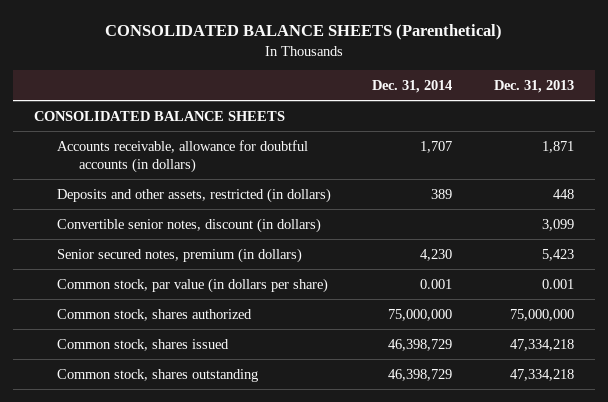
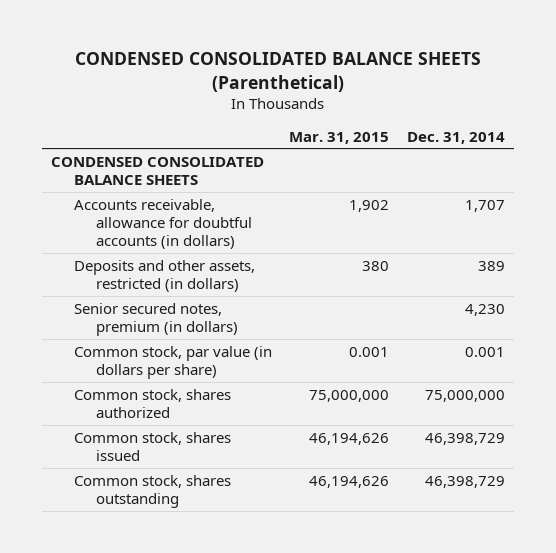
- CONSOLIDATED BALANCE SHEETS (Parenthetical)
+ CONDENSED CONSOLIDATED BALANCE SHEETS (Parenthetical)
- | Dec. 31, 2014 | Dec. 31, 2013
+ | Mar. 31, 2015 | Dec. 31, 2014
- CONSOLIDATED BALANCE SHEETS
+ CONDENSED CONSOLIDATED BALANCE SHEETS
- Convertible senior notes, discount (in dollars) | | 3,099

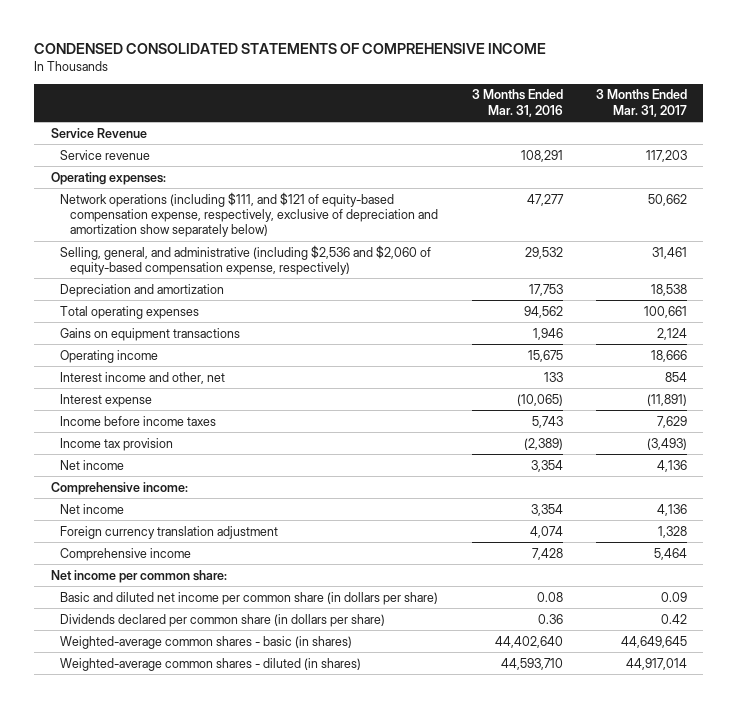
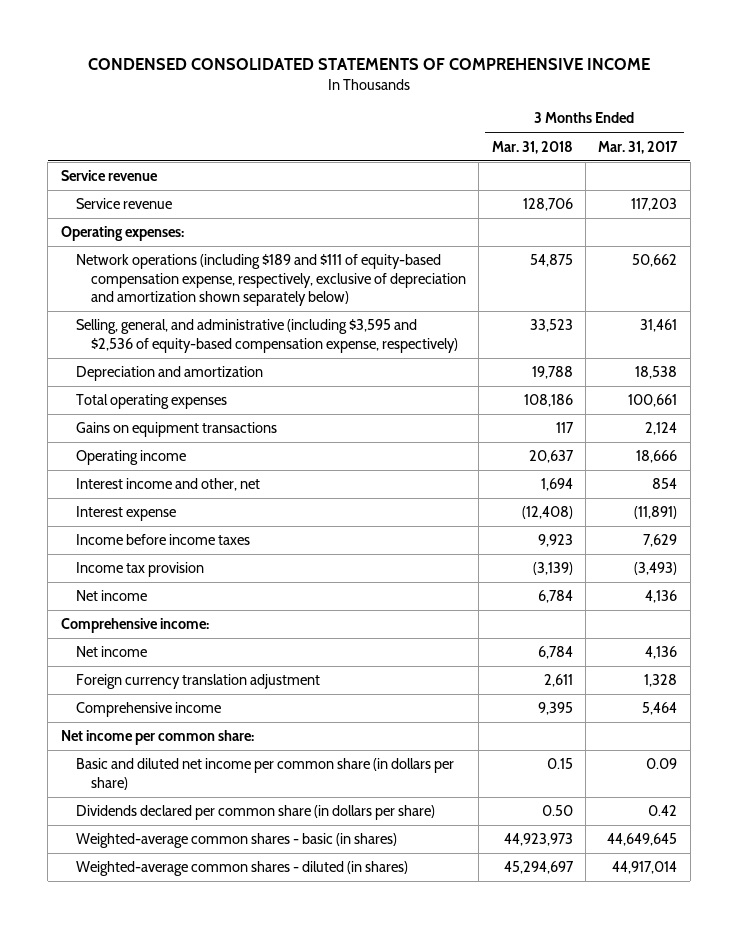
- | 3 Months Ended Mar. 31, 2016 | 3 Months Ended Mar. 31, 2017
+ | 3 Months Ended Mar. 31, 2018 | 3 Months Ended Mar. 31, 2017
- Service Revenue
+ Service revenue
- Network operations (including $111, and $121 of equity-based compensation expense, respectively, exclusive of depreciation and amortization show separately below) | 47,277 | 50,662
- Selling, general, and administrative (including $2,536 and $2,060 of equity-based compensation expense, respectively) | 29,532 | 31,461
+ Network operations (including $189 and $111 of equity-based compensation expense, respectively, exclusive of depreciation and amortization shown separately below) | 54,875 | 50,662
+ Selling, general, and administrative (including $3,595 and $2,536 of equity-based compensation expense, respectively) | 33,523 | 31,461

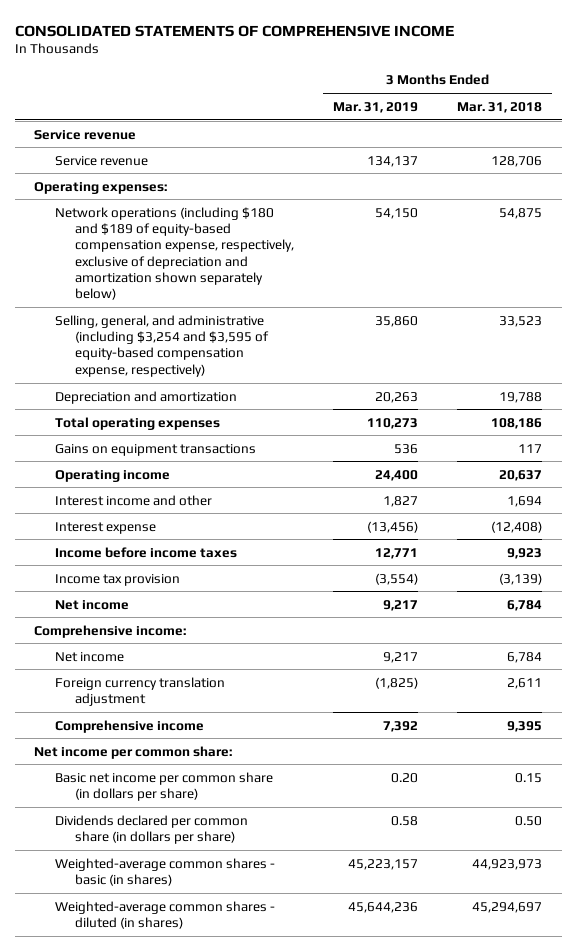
- CONDENSED CONSOLIDATED STATEMENTS OF COMPREHENSIVE INCOME
+ CONSOLIDATED STATEMENTS OF COMPREHENSIVE INCOME
- | 3 Months Ended Mar. 31, 2018 | 3 Months Ended Mar. 31, 2017
+ | 3 Months Ended Mar. 31, 2019 | 3 Months Ended Mar. 31, 2018
- Network operations (including $189 and $111 of equity-based compensation expense, respectively, exclusive of depreciation and amortization shown separately below) | 54,875 | 50,662
- Selling, general, and administrative (including $3,595 and $2,536 of equity-based compensation expense, respectively) | 33,523 | 31,461
+ Network operations (including $180 and $189 of equity-based compensation expense, respectively, exclusive of depreciation and amortization shown separately below) | 54,150 | 54,875
+ Selling, general, and administrative (including $3,254 and $3,595 of equity-based compensation expense, respectively) | 35,860 | 33,523
- Interest income and other, net | 1,694 | 854
+ Interest income and other | 1,827 | 1,694
- Basic and diluted net income per common share (in dollars per share) | 0.15 | 0.09
+ Basic net income per common share (in dollars per share) | 0.20 | 0.15

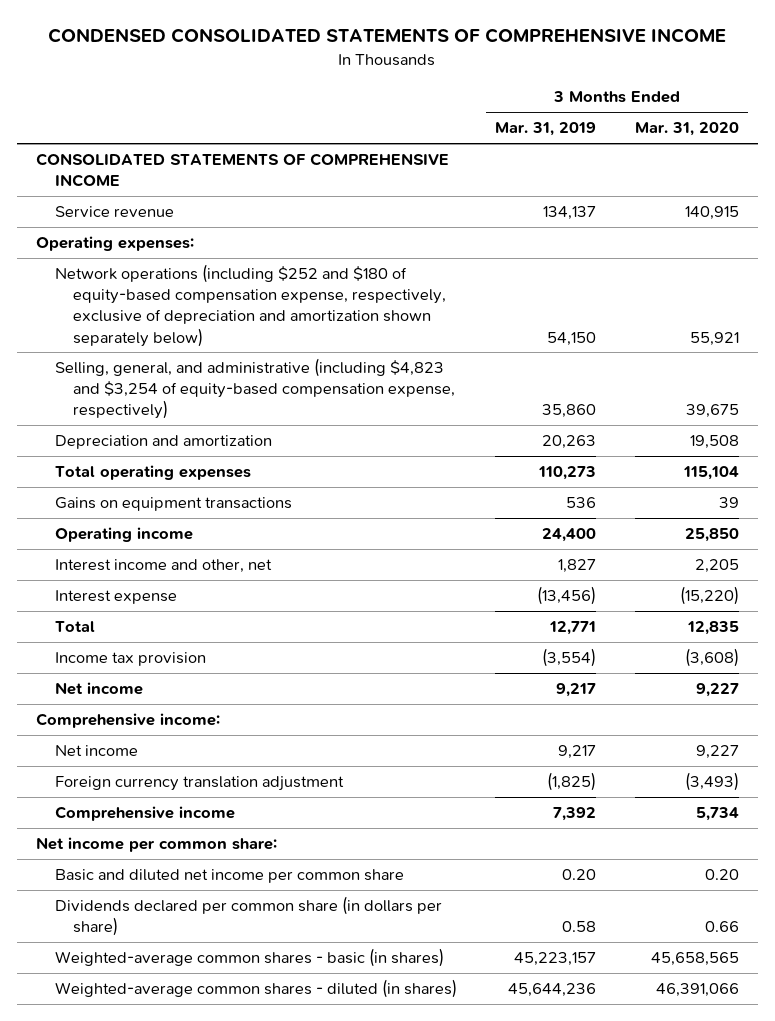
- CONSOLIDATED STATEMENTS OF COMPREHENSIVE INCOME
+ CONDENSED CONSOLIDATED STATEMENTS OF COMPREHENSIVE INCOME
- | 3 Months Ended Mar. 31, 2019 | 3 Months Ended Mar. 31, 2018
+ | 3 Months Ended Mar. 31, 2019 | 3 Months Ended Mar. 31, 2020
- Service revenue
+ CONSOLIDATED STATEMENTS OF COMPREHENSIVE INCOME
- Network operations (including $180 and $189 of equity-based compensation expense, respectively, exclusive of depreciation and amortization shown separately below) | 54,150 | 54,875
- Selling, general, and administrative (including $3,254 and $3,595 of equity-based compensation expense, respectively) | 35,860 | 33,523
+ Network operations (including $252 and $180 of equity-based compensation expense, respectively, exclusive of depreciation and amortization shown separately below) | 54,150 | 55,921
+ Selling, general, and administrative (including $4,823 and $3,254 of equity-based compensation expense, respectively) | 35,860 | 39,675
- Interest income and other | 1,827 | 1,694
+ Interest income and other, net | 1,827 | 2,205
- Income before income taxes | 12,771 | 9,923
+ Total | 12,771 | 12,835
- Basic net income per common share (in dollars per share) | 0.20 | 0.15
+ Basic and diluted net income per common share | 0.20 | 0.20

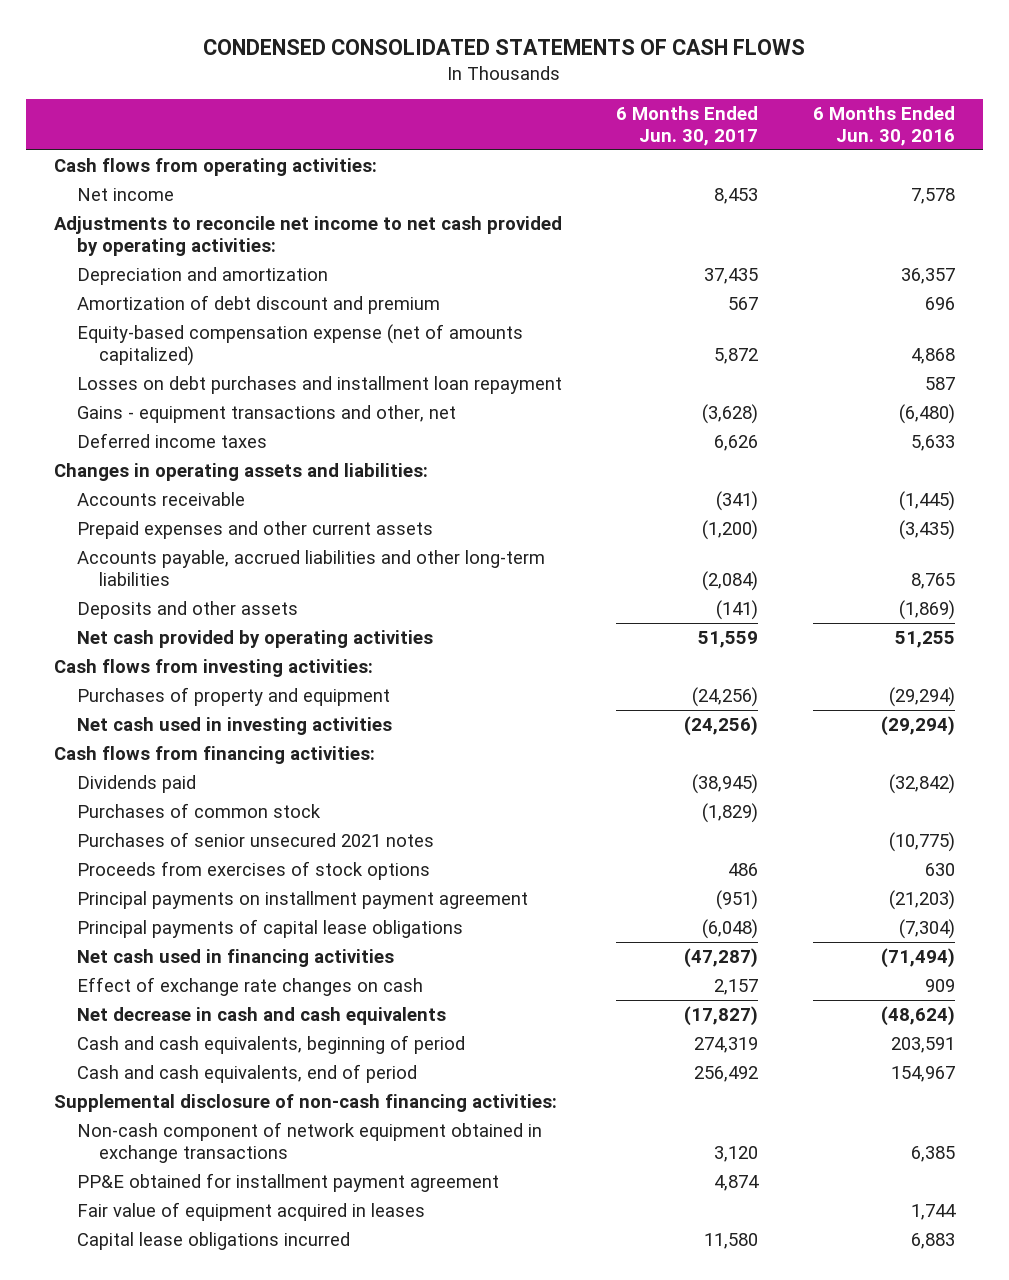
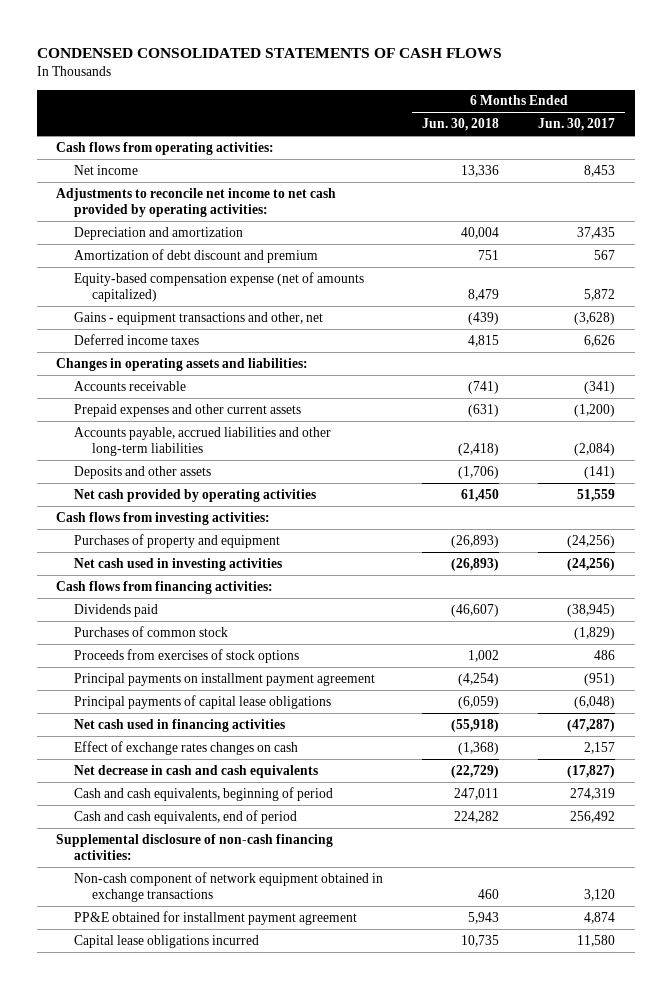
- | 6 Months Ended Jun. 30, 2017 | 6 Months Ended Jun. 30, 2016
+ | 6 Months Ended Jun. 30, 2018 | 6 Months Ended Jun. 30, 2017
- Losses on debt purchases and installment loan repayment | | 587
- Purchases of senior unsecured 2021 notes | | (10,775)
- Effect of exchange rate changes on cash | 2,157 | 909
+ Effect of exchange rates changes on cash | (1,368) | 2,157
- Fair value of equipment acquired in leases | | 1,744

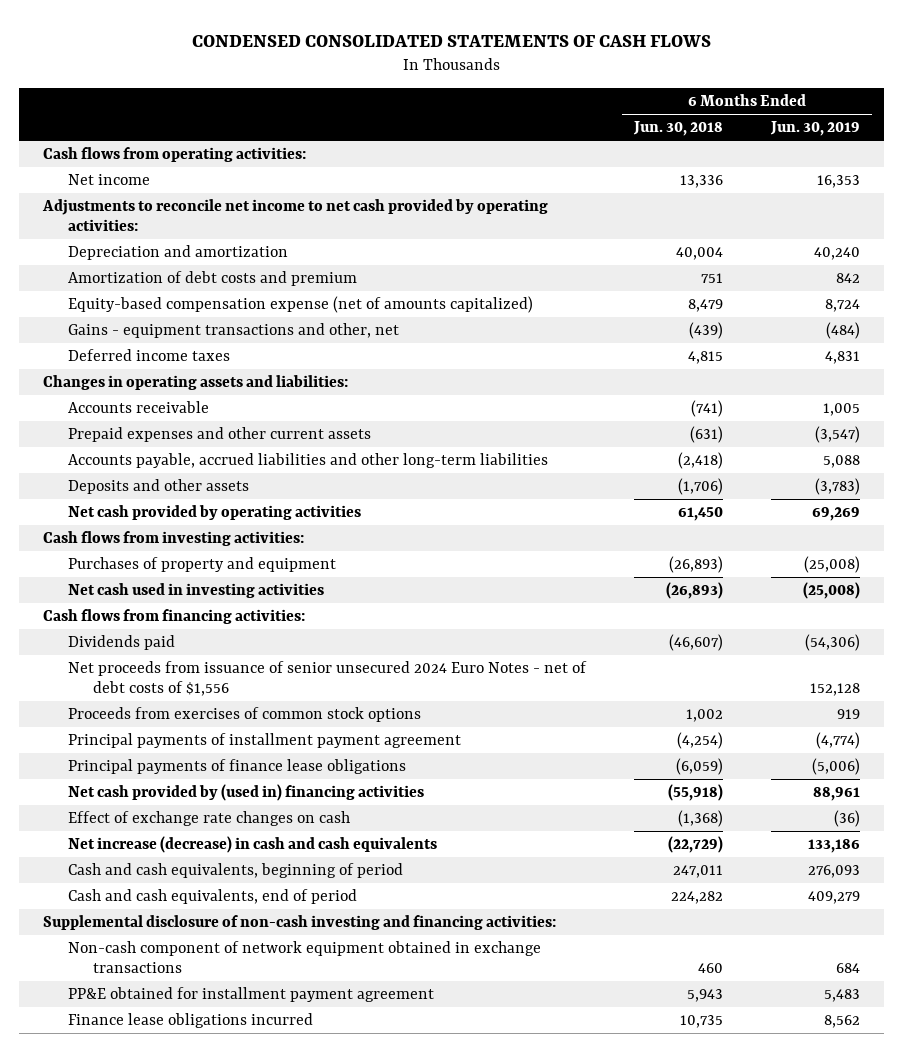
- | 6 Months Ended Jun. 30, 2018 | 6 Months Ended Jun. 30, 2017
+ | 6 Months Ended Jun. 30, 2018 | 6 Months Ended Jun. 30, 2019
- Amortization of debt discount and premium | 751 | 567
+ Amortization of debt costs and premium | 751 | 842
- Purchases of common stock | | (1,829)
- Proceeds from exercises of stock options | 1,002 | 486
- Principal payments on installment payment agreement | (4,254) | (951)
- Principal payments of capital lease obligations | (6,059) | (6,048)
- Net cash used in financing activities | (55,918) | (47,287)
- Effect of exchange rates changes on cash | (1,368) | 2,157
- Net decrease in cash and cash equivalents | (22,729) | (17,827)
+ Net proceeds from issuance of senior unsecured 2024 Euro Notes - net of debt costs of $1,556 | | 152,128
+ Proceeds from exercises of common stock options | 1,002 | 919
+ Principal payments of installment payment agreement | (4,254) | (4,774)
+ Principal payments of finance lease obligations | (6,059) | (5,006)
+ Net cash provided by (used in) financing activities | (55,918) | 88,961
+ Effect of exchange rate changes on cash | (1,368) | (36)
+ Net increase (decrease) in cash and cash equivalents | (22,729) | 133,186
- Supplemental disclosure of non-cash financing activities:
+ Supplemental disclosure of non-cash investing and financing activities:
- Capital lease obligations incurred | 10,735 | 11,580
+ Finance lease obligations incurred | 10,735 | 8,562

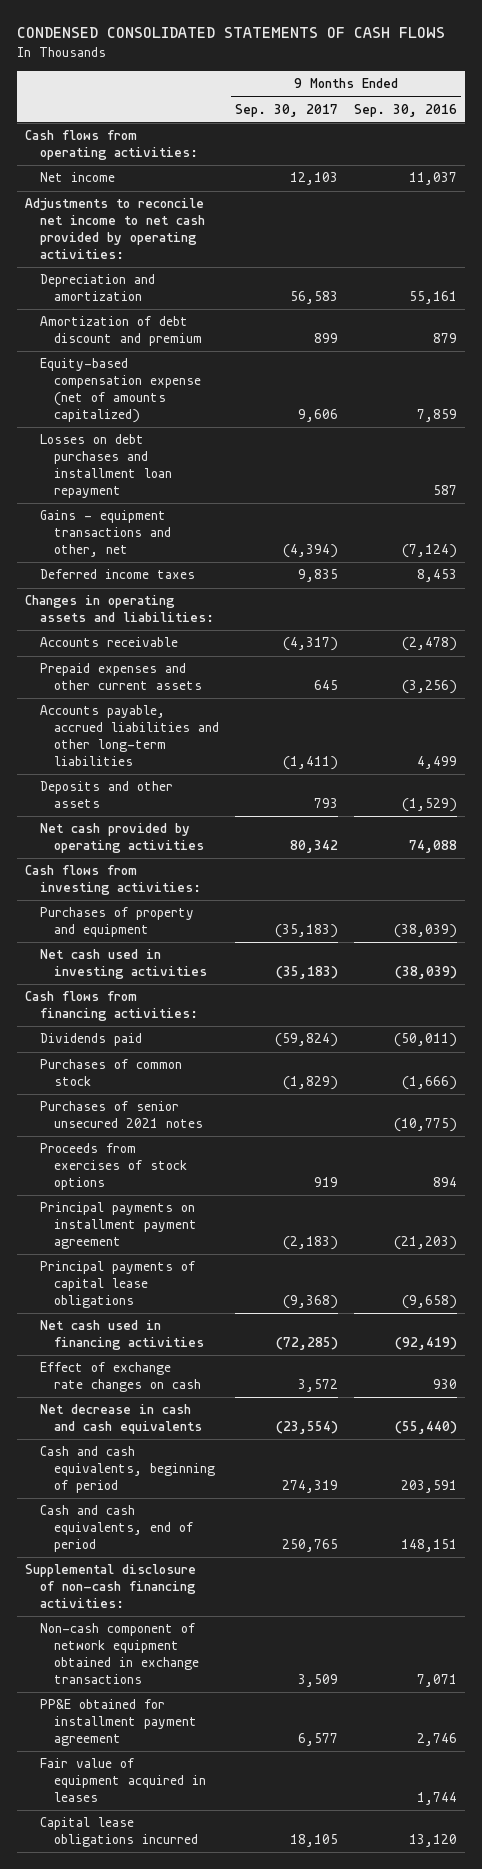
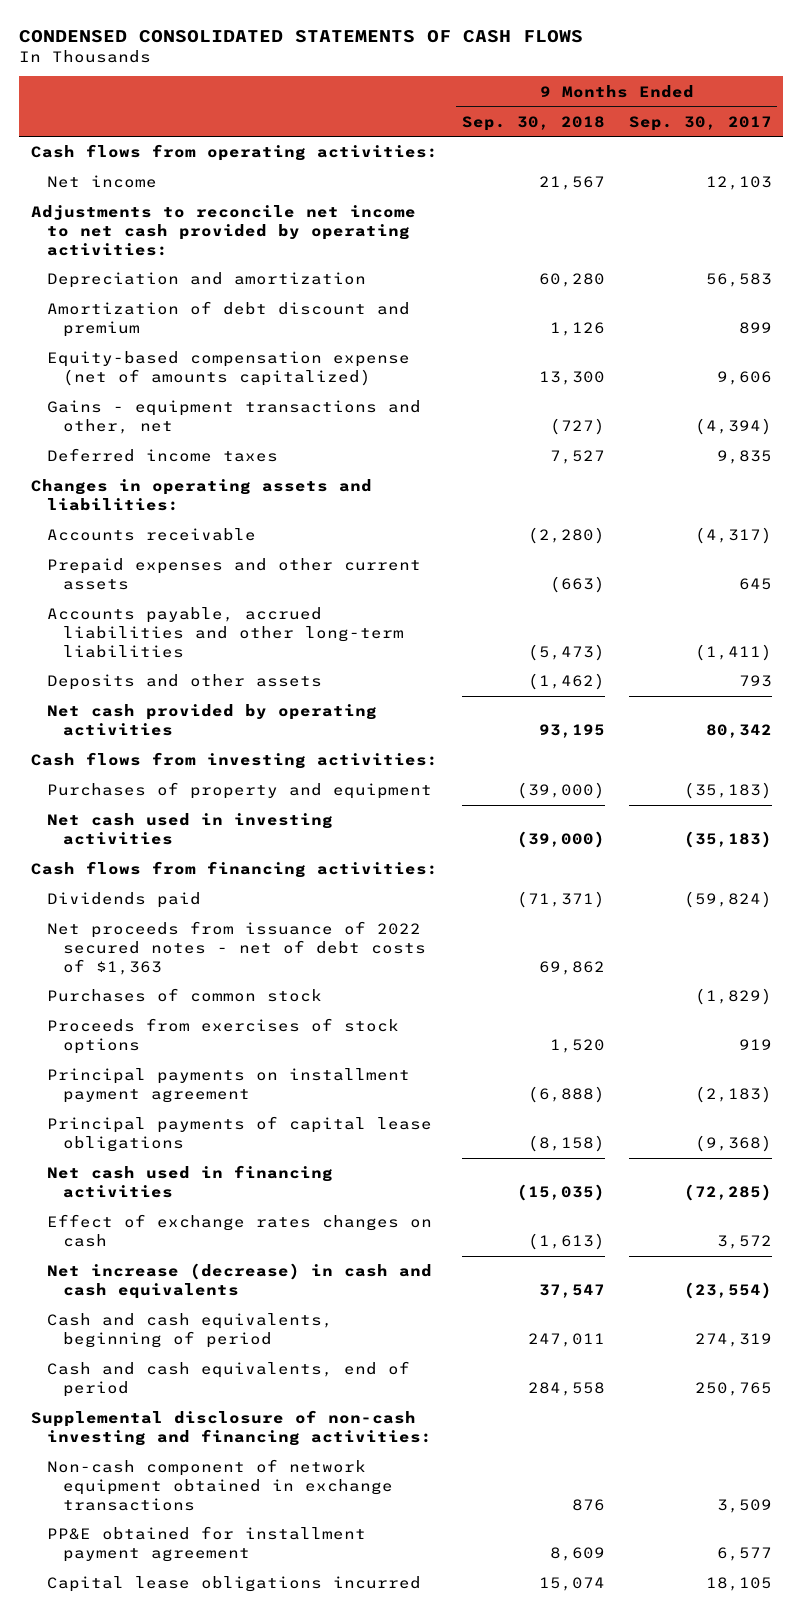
- | 9 Months Ended Sep. 30, 2017 | 9 Months Ended Sep. 30, 2016
+ | 9 Months Ended Sep. 30, 2018 | 9 Months Ended Sep. 30, 2017
- Losses on debt purchases and installment loan repayment | | 587
+ Net proceeds from issuance of 2022 secured notes - net of debt costs of $1,363 | 69,862 |
- Purchases of senior unsecured 2021 notes | | (10,775)
- Effect of exchange rate changes on cash | 3,572 | 930
- Net decrease in cash and cash equivalents | (23,554) | (55,440)
+ Effect of exchange rates changes on cash | (1,613) | 3,572
+ Net increase (decrease) in cash and cash equivalents | 37,547 | (23,554)
- Supplemental disclosure of non-cash financing activities:
+ Supplemental disclosure of non-cash investing and financing activities:
- Fair value of equipment acquired in leases | | 1,744

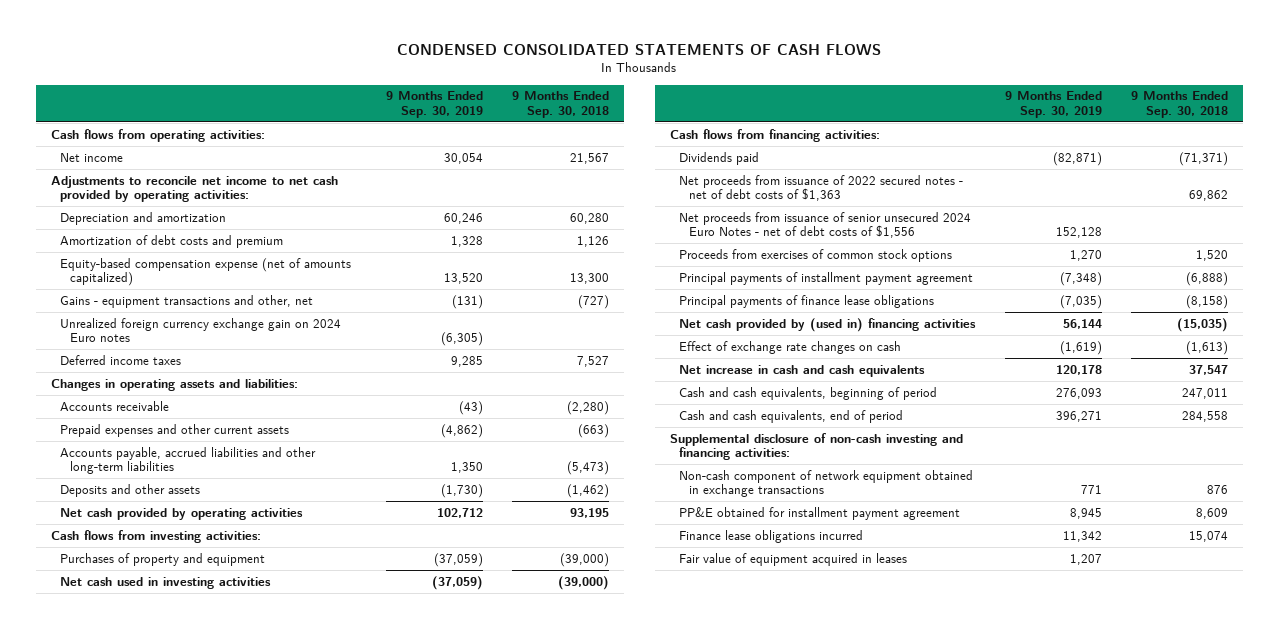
- | 9 Months Ended Sep. 30, 2018 | 9 Months Ended Sep. 30, 2017
+ | 9 Months Ended Sep. 30, 2019 | 9 Months Ended Sep. 30, 2018
- Amortization of debt discount and premium | 1,126 | 899
+ Amortization of debt costs and premium | 1,328 | 1,126
+ Unrealized foreign currency exchange gain on 2024 Euro notes | (6,305) |
- Purchases of common stock | | (1,829)
- Proceeds from exercises of stock options | 1,520 | 919
- Principal payments on installment payment agreement | (6,888) | (2,183)
- Principal payments of capital lease obligations | (8,158) | (9,368)
- Net cash used in financing activities | (15,035) | (72,285)
- Effect of exchange rates changes on cash | (1,613) | 3,572
- Net increase (decrease) in cash and cash equivalents | 37,547 | (23,554)
+ Net proceeds from issuance of senior unsecured 2024 Euro Notes - net of debt costs of $1,556 | 152,128 |
+ Proceeds from exercises of common stock options | 1,270 | 1,520
+ Principal payments of installment payment agreement | (7,348) | (6,888)
+ Principal payments of finance lease obligations | (7,035) | (8,158)
+ Net cash provided by (used in) financing activities | 56,144 | (15,035)
+ Effect of exchange rate changes on cash | (1,619) | (1,613)
+ Net increase in cash and cash equivalents | 120,178 | 37,547
- Capital lease obligations incurred | 15,074 | 18,105
+ Finance lease obligations incurred | 11,342 | 15,074
+ Fair value of equipment acquired in leases | 1,207 |

